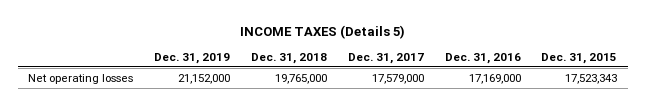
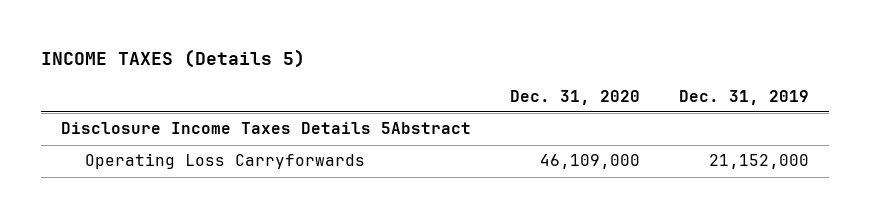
- | Dec. 31, 2019 | Dec. 31, 2018 | Dec. 31, 2017 | Dec. 31, 2016 | Dec. 31, 2015
+ | Dec. 31, 2020 | Dec. 31, 2019
- Net operating losses | 21,152,000 | 19,765,000 | 17,579,000 | 17,169,000 | 17,523,343
+ Disclosure Income Taxes Details 5Abstract
+ Operating Loss Carryforwards | 46,109,000 | 21,152,000

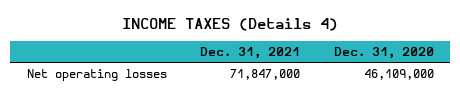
- INCOME TAXES (Details 5)
+ INCOME TAXES (Details 4)
- | Dec. 31, 2020 | Dec. 31, 2019
+ | Dec. 31, 2021 | Dec. 31, 2020
- Disclosure Income Taxes Details 5Abstract
- Operating Loss Carryforwards | 46,109,000 | 21,152,000
+ Net operating losses | 71,847,000 | 46,109,000

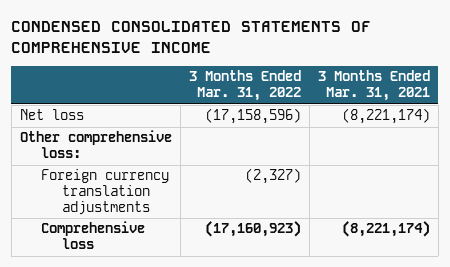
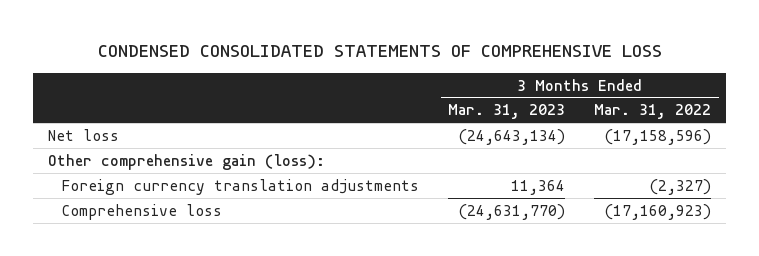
- CONDENSED CONSOLIDATED STATEMENTS OF COMPREHENSIVE INCOME
+ CONDENSED CONSOLIDATED STATEMENTS OF COMPREHENSIVE LOSS
- | 3 Months Ended Mar. 31, 2022 | 3 Months Ended Mar. 31, 2021
+ | 3 Months Ended Mar. 31, 2023 | 3 Months Ended Mar. 31, 2022
- Other comprehensive loss:
+ Other comprehensive gain (loss):

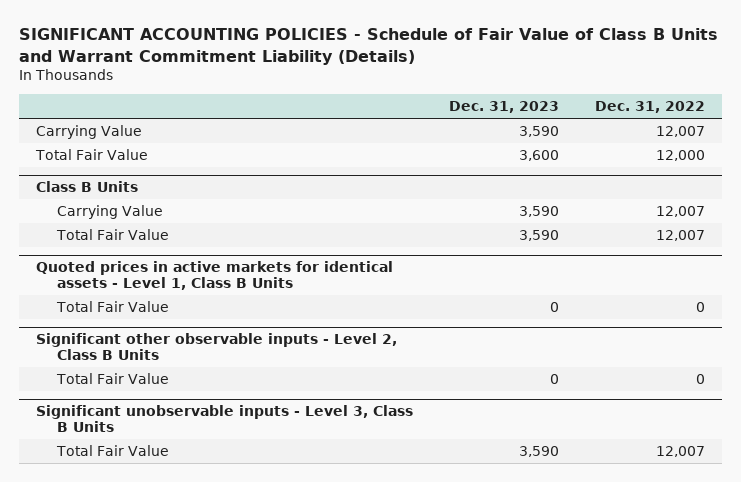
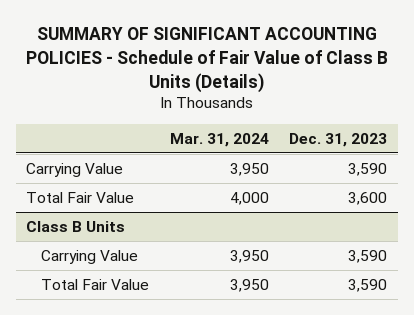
- SIGNIFICANT ACCOUNTING POLICIES - Schedule of Fair Value of Class B Units and Warrant Commitment Liability (Details)
+ SUMMARY OF SIGNIFICANT ACCOUNTING POLICIES - Schedule of Fair Value of Class B Units (Details)
- | Dec. 31, 2023 | Dec. 31, 2022
+ | Mar. 31, 2024 | Dec. 31, 2023
- Quoted prices in active markets for identical assets - Level 1, Class B Units
- Total Fair Value | 0 | 0
- Significant other observable inputs - Level 2, Class B Units
- Total Fair Value | 0 | 0
- Significant unobservable inputs - Level 3, Class B Units
- Total Fair Value | 3,590 | 12,007

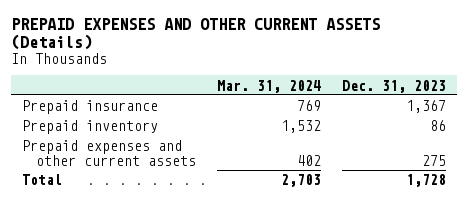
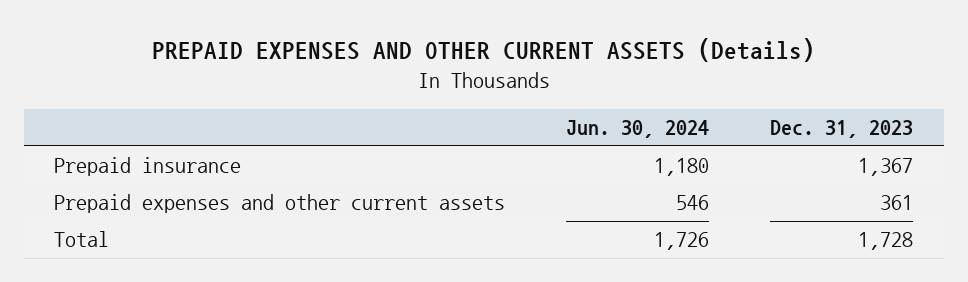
- | Mar. 31, 2024 | Dec. 31, 2023
+ | Jun. 30, 2024 | Dec. 31, 2023
- Prepaid inventory | 1,532 | 86
- Prepaid expenses and other current assets | 402 | 275
+ Prepaid expenses and other current assets | 546 | 361

